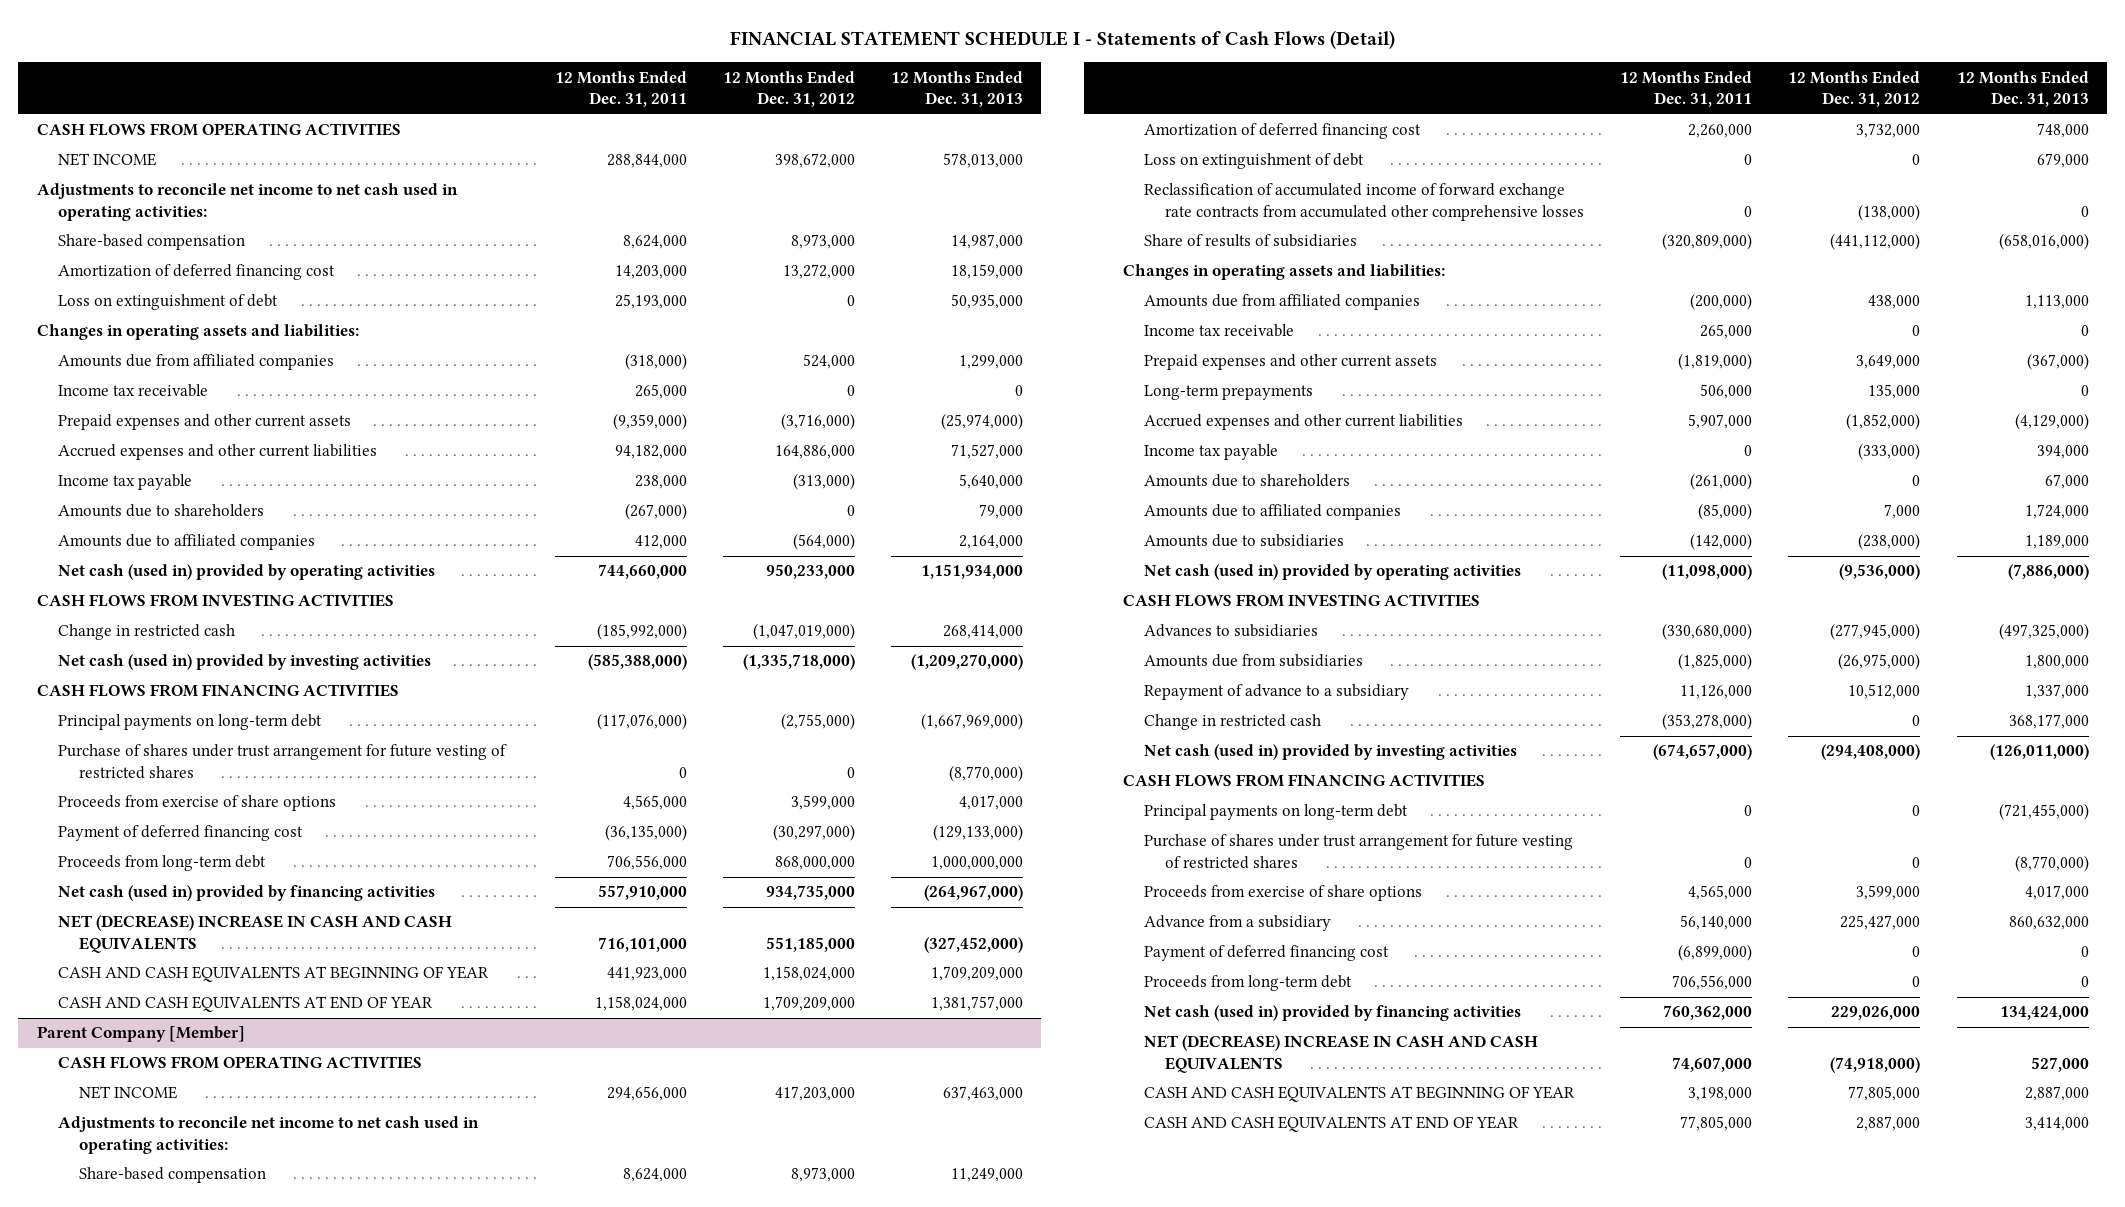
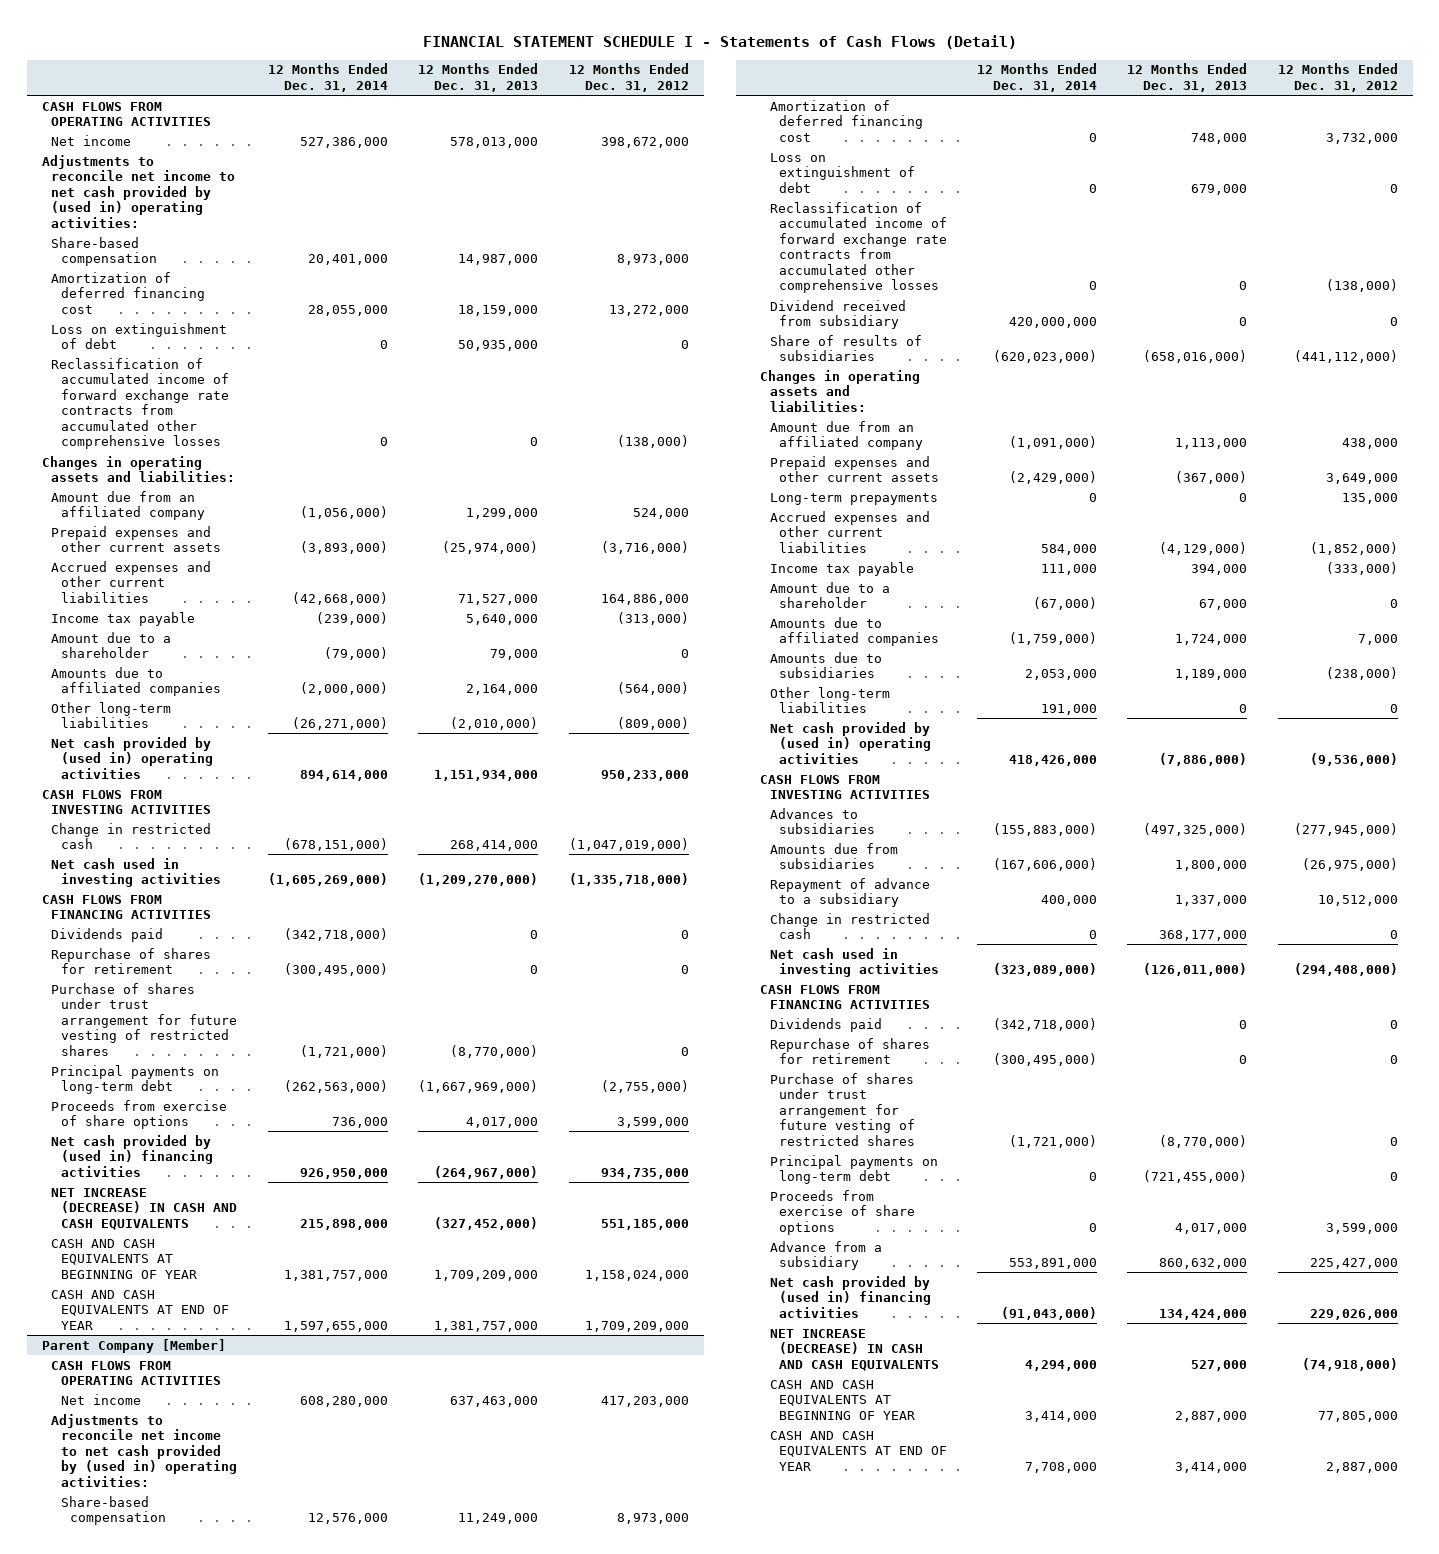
- | 12 Months Ended Dec. 31, 2011 | 12 Months Ended Dec. 31, 2012 | 12 Months Ended Dec. 31, 2013
+ | 12 Months Ended Dec. 31, 2014 | 12 Months Ended Dec. 31, 2013 | 12 Months Ended Dec. 31, 2012
- NET INCOME | 288,844,000 | 398,672,000 | 578,013,000
- Adjustments to reconcile net income to net cash used in operating activities:
+ Net income | 527,386,000 | 578,013,000 | 398,672,000
+ Adjustments to reconcile net income to net cash provided by (used in) operating activities:
+ Reclassification of accumulated income of forward exchange rate contracts from accumulated other comprehensive losses | 0 | 0 | (138,000)
- Amounts due from affiliated companies | (318,000) | 524,000 | 1,299,000
- Income tax receivable | 265,000 | 0 | 0
+ Amount due from an affiliated company | (1,056,000) | 1,299,000 | 524,000
- Amounts due to shareholders | (267,000) | 0 | 79,000
+ Amount due to a shareholder | (79,000) | 79,000 | 0
- Net cash (used in) provided by operating activities | 744,660,000 | 950,233,000 | 1,151,934,000
+ Other long-term liabilities | (26,271,000) | (2,010,000) | (809,000)
+ Net cash provided by (used in) operating activities | 894,614,000 | 1,151,934,000 | 950,233,000
- Net cash (used in) provided by investing activities | (585,388,000) | (1,335,718,000) | (1,209,270,000)
+ Net cash used in investing activities | (1,605,269,000) | (1,209,270,000) | (1,335,718,000)
+ Dividends paid | (342,718,000) | 0 | 0
+ Repurchase of shares for retirement | (300,495,000) | 0 | 0
moved down: Principal payments on long-term debt | (262,563,000) | (1,667,969,000) | (2,755,000)
- Payment of deferred financing cost | (36,135,000) | (30,297,000) | (129,133,000)
- Proceeds from long-term debt | 706,556,000 | 868,000,000 | 1,000,000,000
- Net cash (used in) provided by financing activities | 557,910,000 | 934,735,000 | (264,967,000)
- NET (DECREASE) INCREASE IN CASH AND CASH EQUIVALENTS | 716,101,000 | 551,185,000 | (327,452,000)
+ Net cash provided by (used in) financing activities | 926,950,000 | (264,967,000) | 934,735,000
+ NET INCREASE (DECREASE) IN CASH AND CASH EQUIVALENTS | 215,898,000 | (327,452,000) | 551,185,000
@ Parent Company [Member]
- NET INCOME | 294,656,000 | 417,203,000 | 637,463,000
- Adjustments to reconcile net income to net cash used in operating activities:
+ Net income | 608,280,000 | 637,463,000 | 417,203,000
+ Adjustments to reconcile net income to net cash provided by (used in) operating activities:
+ Dividend received from subsidiary | 420,000,000 | 0 | 0
- Amounts due from affiliated companies | (200,000) | 438,000 | 1,113,000
- Income tax receivable | 265,000 | 0 | 0
+ Amount due from an affiliated company | (1,091,000) | 1,113,000 | 438,000
- Amounts due to shareholders | (261,000) | 0 | 67,000
+ Amount due to a shareholder | (67,000) | 67,000 | 0
- Net cash (used in) provided by operating activities | (11,098,000) | (9,536,000) | (7,886,000)
+ Other long-term liabilities | 191,000 | 0 | 0
+ Net cash provided by (used in) operating activities | 418,426,000 | (7,886,000) | (9,536,000)
- Net cash (used in) provided by investing activities | (674,657,000) | (294,408,000) | (126,011,000)
+ Net cash used in investing activities | (323,089,000) | (126,011,000) | (294,408,000)
+ Dividends paid | (342,718,000) | 0 | 0
+ Repurchase of shares for retirement | (300,495,000) | 0 | 0
moved down: Principal payments on long-term debt | 0 | (721,455,000) | 0
- Payment of deferred financing cost | (6,899,000) | 0 | 0
- Proceeds from long-term debt | 706,556,000 | 0 | 0
- Net cash (used in) provided by financing activities | 760,362,000 | 229,026,000 | 134,424,000
- NET (DECREASE) INCREASE IN CASH AND CASH EQUIVALENTS | 74,607,000 | (74,918,000) | 527,000
+ Net cash provided by (used in) financing activities | (91,043,000) | 134,424,000 | 229,026,000
+ NET INCREASE (DECREASE) IN CASH AND CASH EQUIVALENTS | 4,294,000 | 527,000 | (74,918,000)

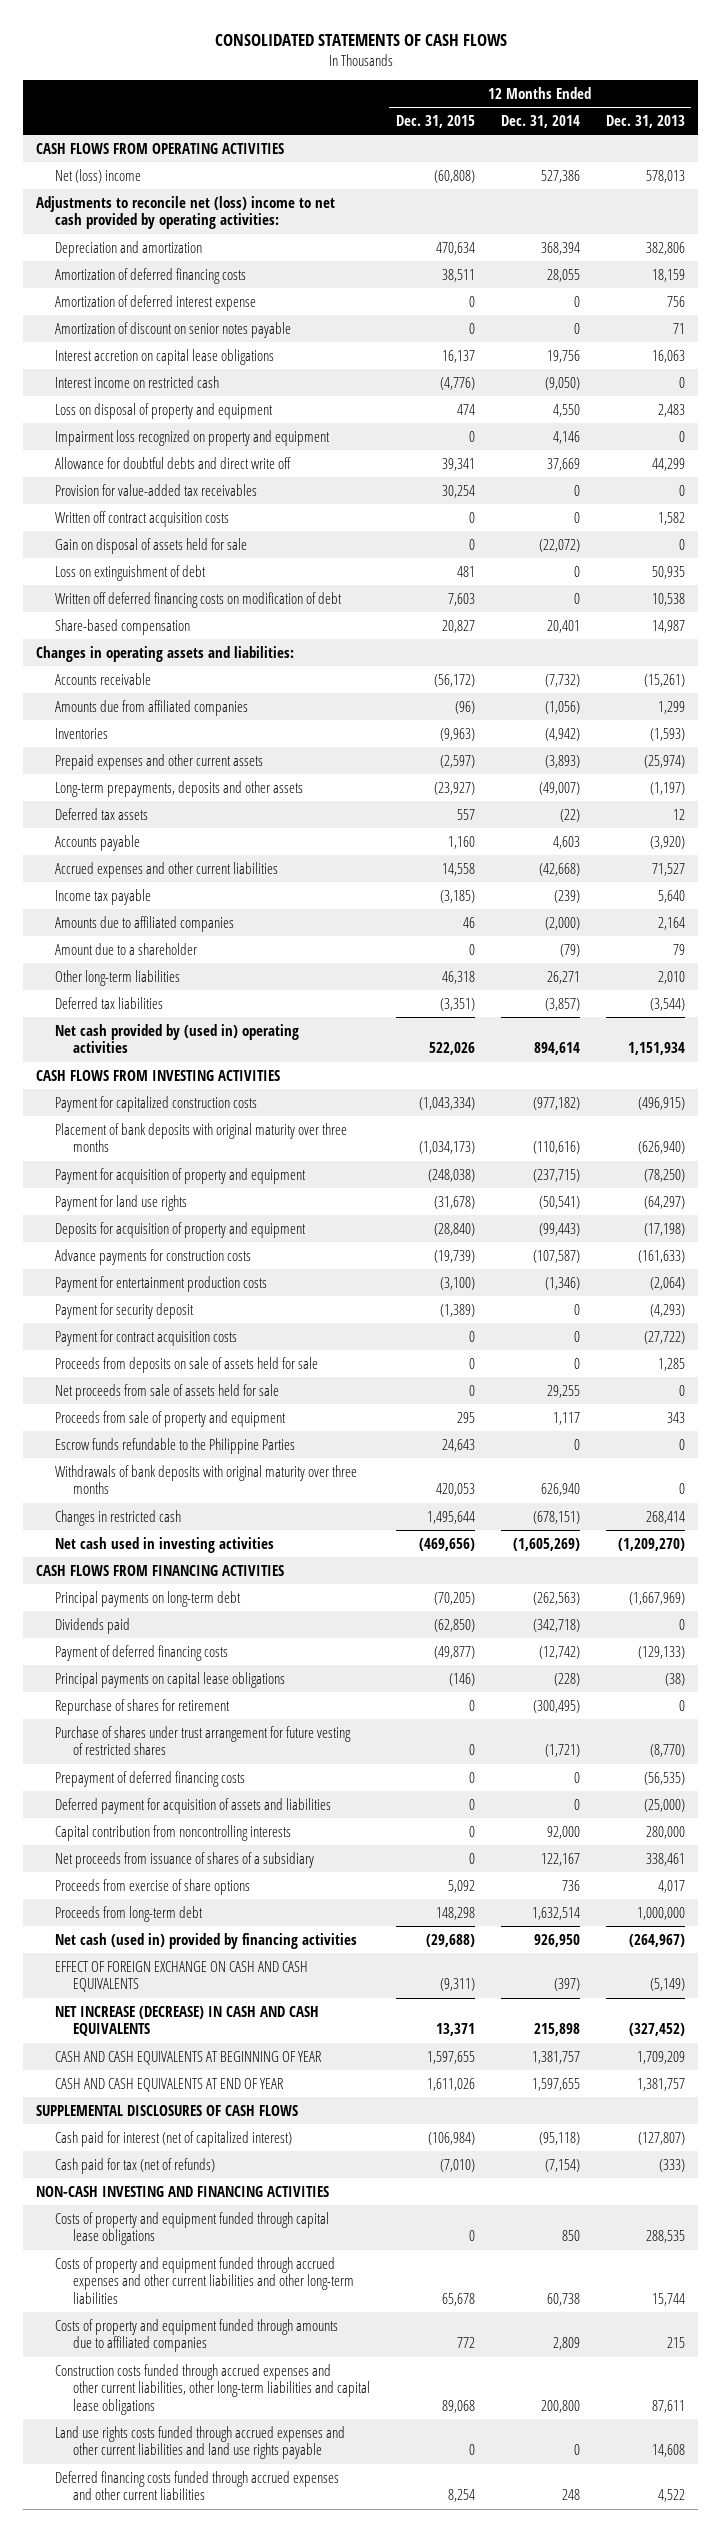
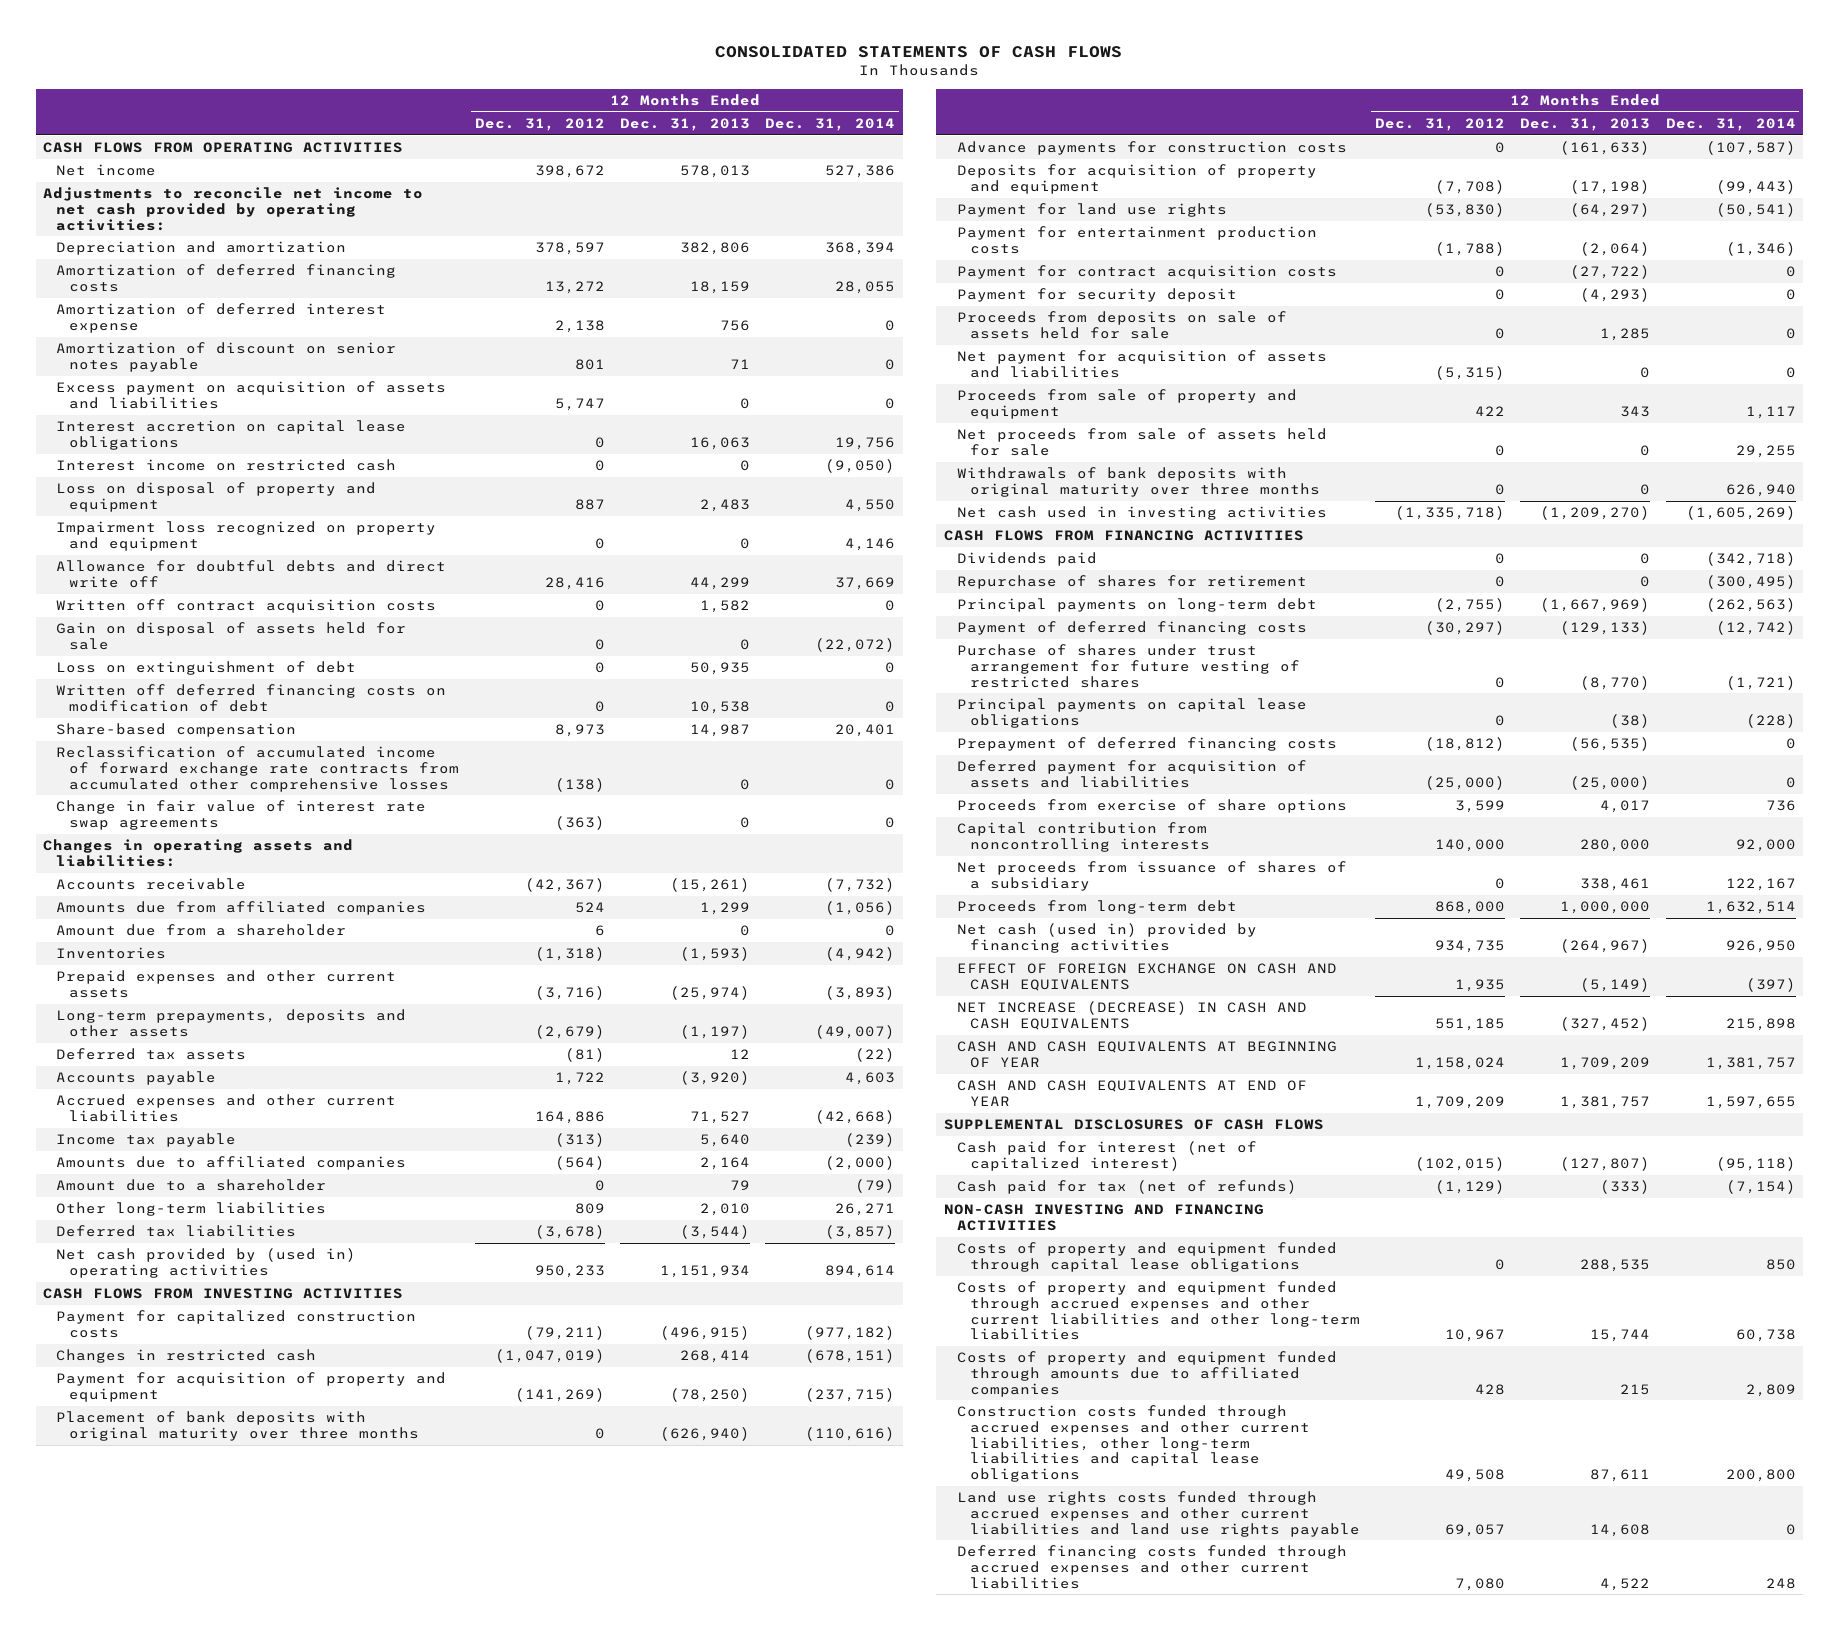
- | 12 Months Ended Dec. 31, 2015 | 12 Months Ended Dec. 31, 2014 | 12 Months Ended Dec. 31, 2013
+ | 12 Months Ended Dec. 31, 2012 | 12 Months Ended Dec. 31, 2013 | 12 Months Ended Dec. 31, 2014
- Net (loss) income | (60,808) | 527,386 | 578,013
- Adjustments to reconcile net (loss) income to net cash provided by operating activities:
+ Net income | 398,672 | 578,013 | 527,386
+ Adjustments to reconcile net income to net cash provided by operating activities:
+ Excess payment on acquisition of assets and liabilities | 5,747 | 0 | 0
- Provision for value-added tax receivables | 30,254 | 0 | 0
+ Reclassification of accumulated income of forward exchange rate contracts from accumulated other comprehensive losses | (138) | 0 | 0
+ Change in fair value of interest rate swap agreements | (363) | 0 | 0
+ Amount due from a shareholder | 6 | 0 | 0
moved up: Changes in restricted cash | (1,047,019) | 268,414 | (678,151)
moved down: Placement of bank deposits with original maturity over three months | 0 | (626,940) | (110,616)
moved down: Deposits for acquisition of property and equipment | (7,708) | (17,198) | (99,443)
moved down: Payment for land use rights | (53,830) | (64,297) | (50,541)
moved down: Payment for security deposit | 0 | (4,293) | 0
+ Net payment for acquisition of assets and liabilities | (5,315) | 0 | 0
- Escrow funds refundable to the Philippine Parties | 24,643 | 0 | 0
moved down: Net proceeds from sale of assets held for sale | 0 | 0 | 29,255
moved down: Principal payments on long-term debt | (2,755) | (1,667,969) | (262,563)
moved down: Payment of deferred financing costs | (30,297) | (129,133) | (12,742)
moved down: Principal payments on capital lease obligations | 0 | (38) | (228)
moved up: Proceeds from exercise of share options | 3,599 | 4,017 | 736

